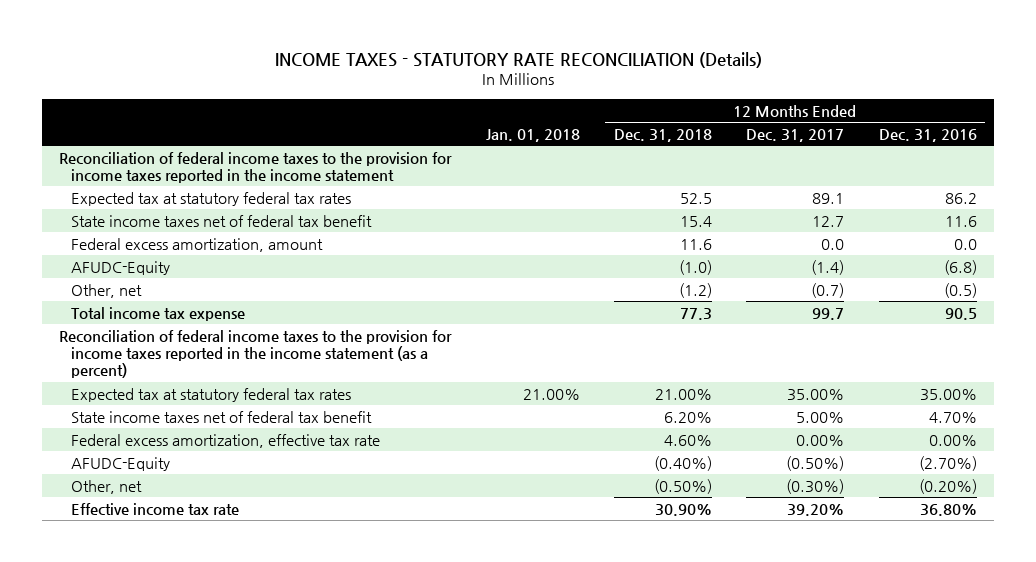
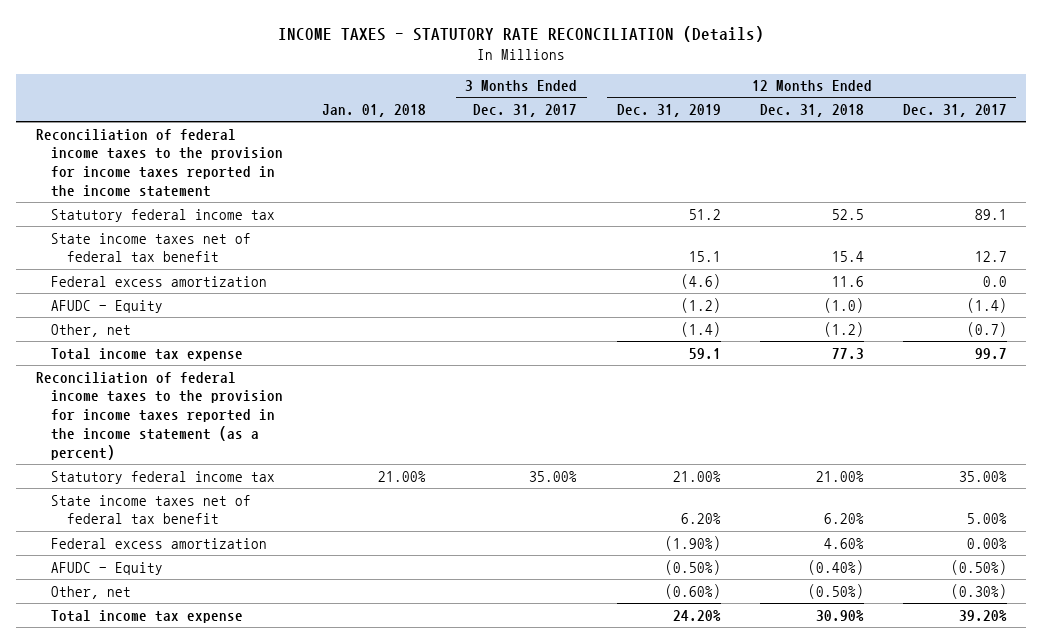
- | Jan. 01, 2018 | 12 Months Ended Dec. 31, 2018 | 12 Months Ended Dec. 31, 2017 | 12 Months Ended Dec. 31, 2016
+ | Jan. 01, 2018 | 3 Months Ended Dec. 31, 2017 | 12 Months Ended Dec. 31, 2019 | 12 Months Ended Dec. 31, 2018 | 12 Months Ended Dec. 31, 2017
- Expected tax at statutory federal tax rates | | 52.5 | 89.1 | 86.2
+ Statutory federal income tax | | | 51.2 | 52.5 | 89.1
- Federal excess amortization, amount | | 11.6 | 0.0 | 0.0
- AFUDC-Equity | | (1.0) | (1.4) | (6.8)
+ Federal excess amortization | | | (4.6) | 11.6 | 0.0
+ AFUDC - Equity | | | (1.2) | (1.0) | (1.4)
- Expected tax at statutory federal tax rates | 21.00% | 21.00% | 35.00% | 35.00%
+ Statutory federal income tax | 21.00% | 35.00% | 21.00% | 21.00% | 35.00%
- Federal excess amortization, effective tax rate | | 4.60% | 0.00% | 0.00%
- AFUDC-Equity | | (0.40%) | (0.50%) | (2.70%)
+ Federal excess amortization | | | (1.90%) | 4.60% | 0.00%
+ AFUDC - Equity | | | (0.50%) | (0.40%) | (0.50%)
- Effective income tax rate | | 30.90% | 39.20% | 36.80%
+ Total income tax expense | | | 24.20% | 30.90% | 39.20%

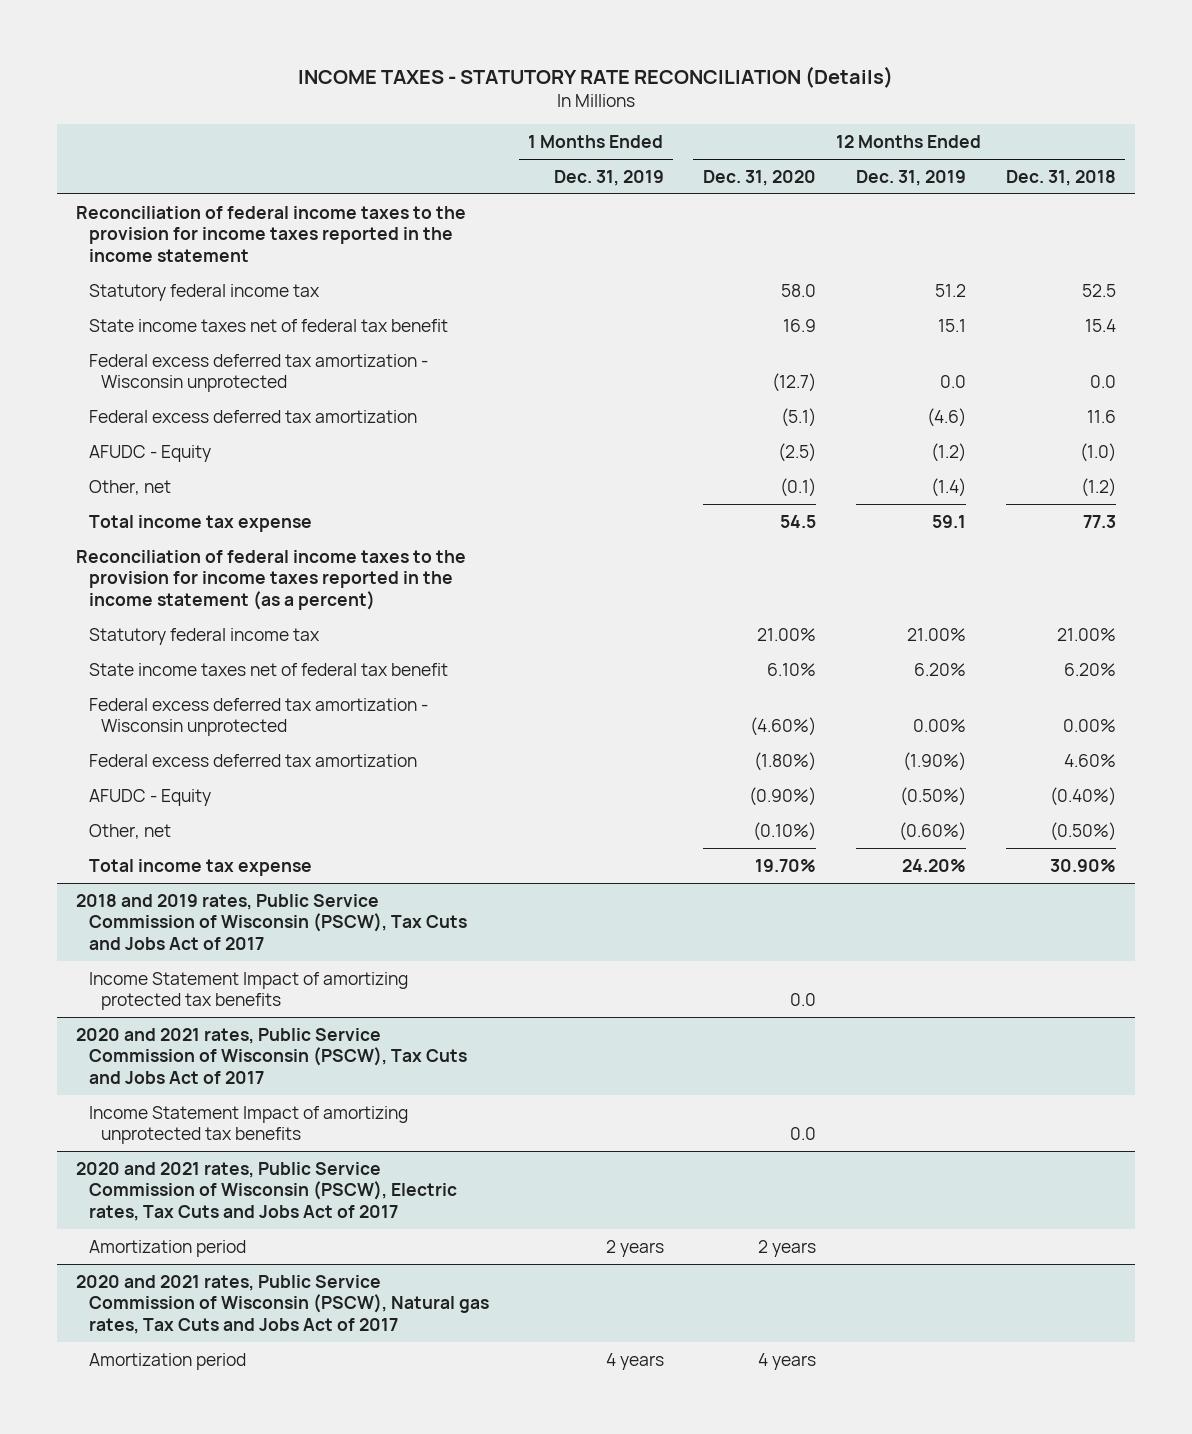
- | Jan. 01, 2018 | 3 Months Ended Dec. 31, 2017 | 12 Months Ended Dec. 31, 2019 | 12 Months Ended Dec. 31, 2018 | 12 Months Ended Dec. 31, 2017
+ | 1 Months Ended Dec. 31, 2019 | 12 Months Ended Dec. 31, 2020 | 12 Months Ended Dec. 31, 2019 | 12 Months Ended Dec. 31, 2018
- Federal excess amortization | | | (4.6) | 11.6 | 0.0
+ Federal excess deferred tax amortization - Wisconsin unprotected | | (12.7) | 0.0 | 0.0
+ Federal excess deferred tax amortization | | (5.1) | (4.6) | 11.6
- Federal excess amortization | | | (1.90%) | 4.60% | 0.00%
+ Federal excess deferred tax amortization - Wisconsin unprotected | | (4.60%) | 0.00% | 0.00%
+ Federal excess deferred tax amortization | | (1.80%) | (1.90%) | 4.60%
+ 2018 and 2019 rates, Public Service Commission of Wisconsin (PSCW), Tax Cuts and Jobs Act of 2017
+ Income Statement Impact of amortizing protected tax benefits | | 0.0 | |
+ 2020 and 2021 rates, Public Service Commission of Wisconsin (PSCW), Tax Cuts and Jobs Act of 2017
+ Income Statement Impact of amortizing unprotected tax benefits | | 0.0 | |
+ 2020 and 2021 rates, Public Service Commission of Wisconsin (PSCW), Electric rates, Tax Cuts and Jobs Act of 2017
+ Amortization period | 2 years | 2 years | |
+ 2020 and 2021 rates, Public Service Commission of Wisconsin (PSCW), Natural gas rates, Tax Cuts and Jobs Act of 2017
+ Amortization period | 4 years | 4 years | |

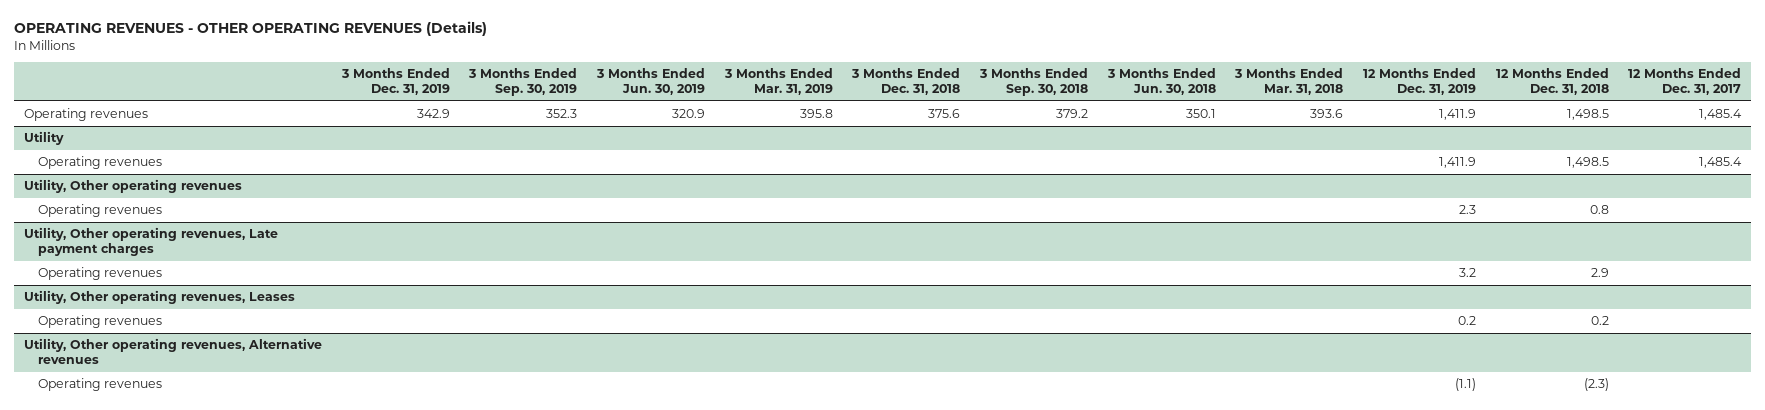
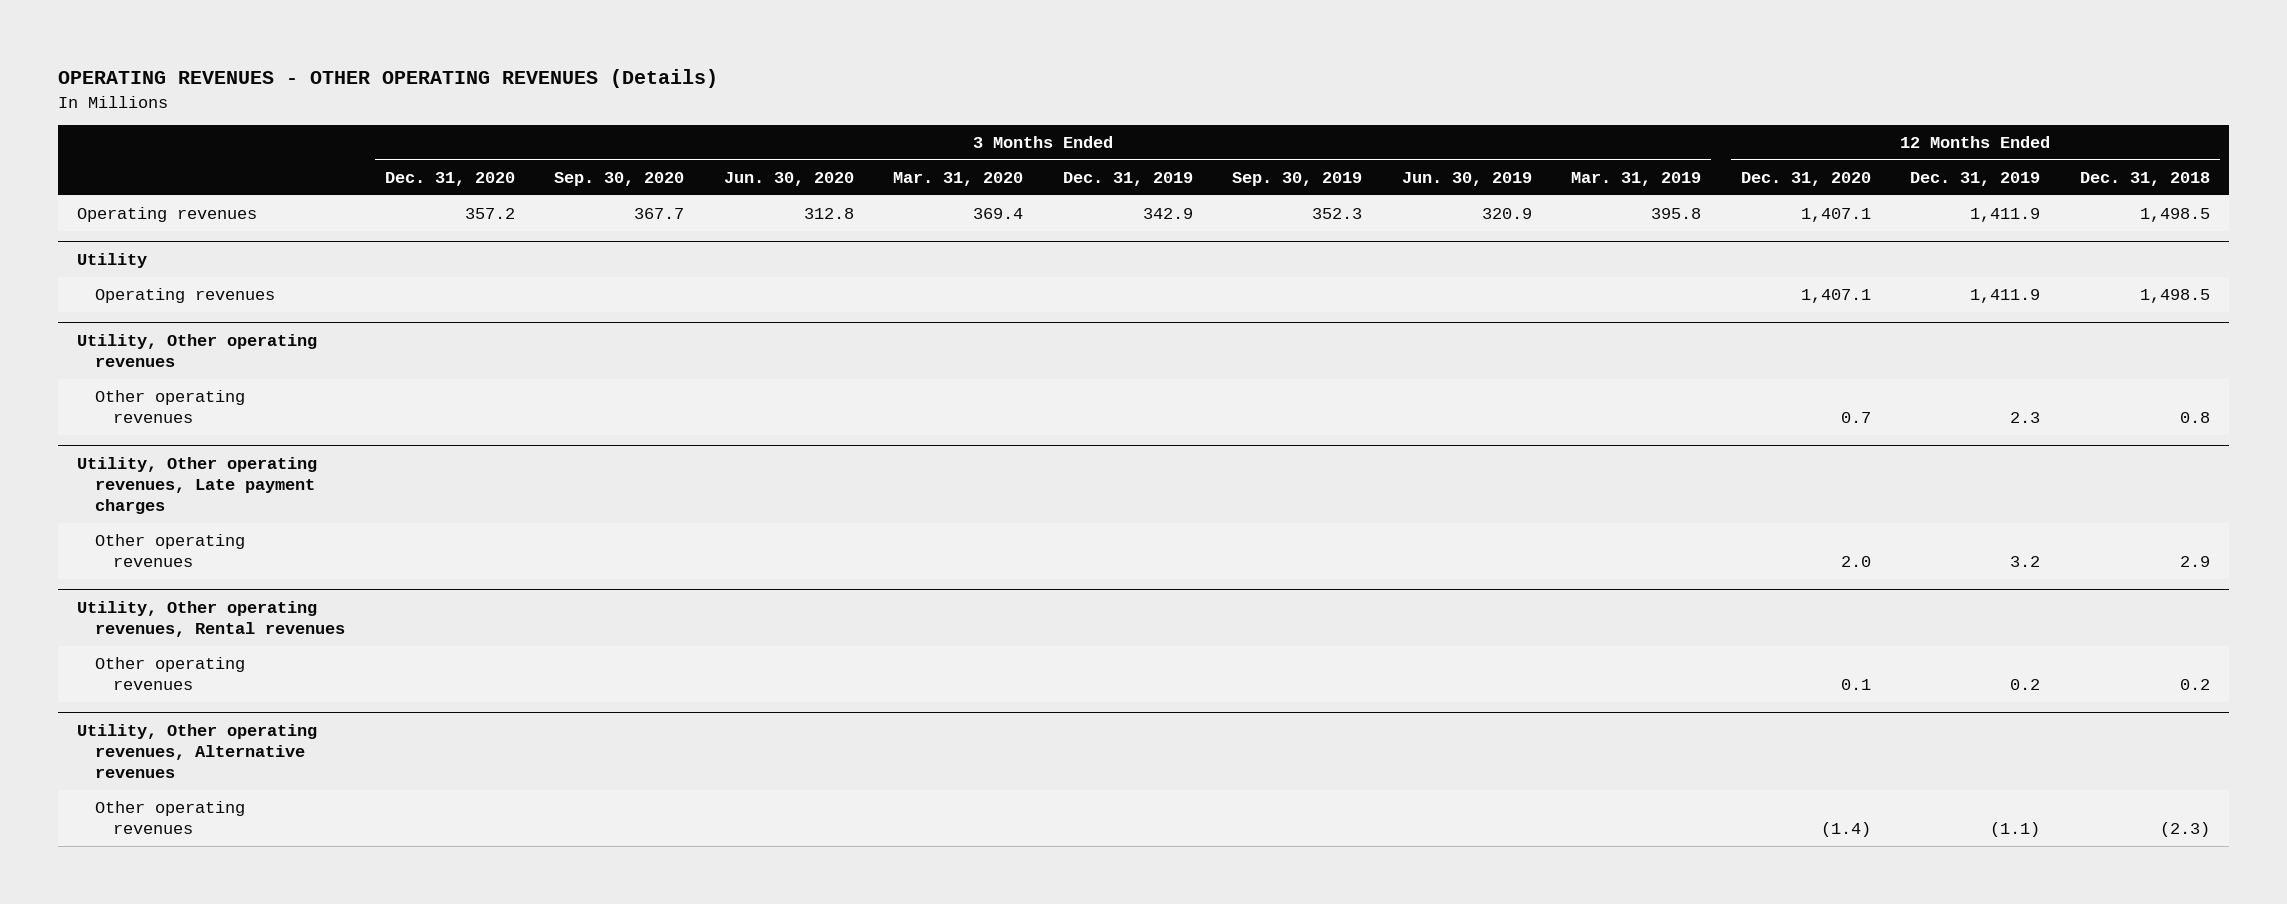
- | 3 Months Ended Dec. 31, 2019 | 3 Months Ended Sep. 30, 2019 | 3 Months Ended Jun. 30, 2019 | 3 Months Ended Mar. 31, 2019 | 3 Months Ended Dec. 31, 2018 | 3 Months Ended Sep. 30, 2018 | 3 Months Ended Jun. 30, 2018 | 3 Months Ended Mar. 31, 2018 | 12 Months Ended Dec. 31, 2019 | 12 Months Ended Dec. 31, 2018 | 12 Months Ended Dec. 31, 2017
+ | 3 Months Ended Dec. 31, 2020 | 3 Months Ended Sep. 30, 2020 | 3 Months Ended Jun. 30, 2020 | 3 Months Ended Mar. 31, 2020 | 3 Months Ended Dec. 31, 2019 | 3 Months Ended Sep. 30, 2019 | 3 Months Ended Jun. 30, 2019 | 3 Months Ended Mar. 31, 2019 | 12 Months Ended Dec. 31, 2020 | 12 Months Ended Dec. 31, 2019 | 12 Months Ended Dec. 31, 2018
@ Utility, Other operating revenues
- Operating revenues | | | | | | | | | 2.3 | 0.8 |
+ Other operating revenues | | | | | | | | | 0.7 | 2.3 | 0.8
@ Utility, Other operating revenues, Late payment charges
- Operating revenues | | | | | | | | | 3.2 | 2.9 |
- Utility, Other operating revenues, Leases
- Operating revenues | | | | | | | | | 0.2 | 0.2 |
@ Utility, Other operating revenues, Late payment charges
+ Other operating revenues | | | | | | | | | 2.0 | 3.2 | 2.9
+ Utility, Other operating revenues, Rental revenues
+ Other operating revenues | | | | | | | | | 0.1 | 0.2 | 0.2
@ Utility, Other operating revenues, Alternative revenues
- Operating revenues | | | | | | | | | (1.1) | (2.3) |
+ Other operating revenues | | | | | | | | | (1.4) | (1.1) | (2.3)

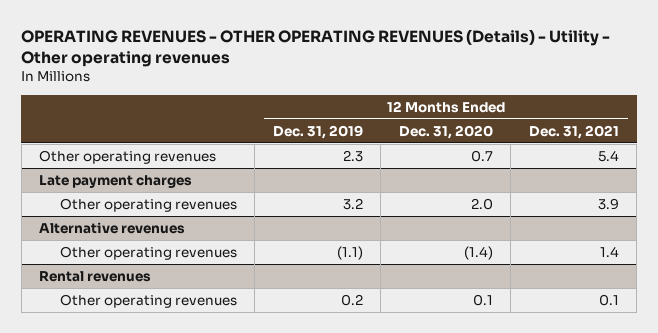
- OPERATING REVENUES - OTHER OPERATING REVENUES (Details)
+ OPERATING REVENUES - OTHER OPERATING REVENUES (Details) - Utility - Other operating revenues
- | 3 Months Ended Dec. 31, 2020 | 3 Months Ended Sep. 30, 2020 | 3 Months Ended Jun. 30, 2020 | 3 Months Ended Mar. 31, 2020 | 3 Months Ended Dec. 31, 2019 | 3 Months Ended Sep. 30, 2019 | 3 Months Ended Jun. 30, 2019 | 3 Months Ended Mar. 31, 2019 | 12 Months Ended Dec. 31, 2020 | 12 Months Ended Dec. 31, 2019 | 12 Months Ended Dec. 31, 2018
+ | 12 Months Ended Dec. 31, 2019 | 12 Months Ended Dec. 31, 2020 | 12 Months Ended Dec. 31, 2021
- Operating revenues | 357.2 | 367.7 | 312.8 | 369.4 | 342.9 | 352.3 | 320.9 | 395.8 | 1,407.1 | 1,411.9 | 1,498.5
- Utility
- Operating revenues | | | | | | | | | 1,407.1 | 1,411.9 | 1,498.5
- Utility, Other operating revenues
- Utility, Other operating revenues, Late payment charges
+ Late payment charges
- Utility, Other operating revenues, Rental revenues
- Other operating revenues | | | | | | | | | 0.1 | 0.2 | 0.2
- Utility, Other operating revenues, Alternative revenues
+ Alternative revenues
+ Rental revenues
+ Other operating revenues | 0.2 | 0.1 | 0.1

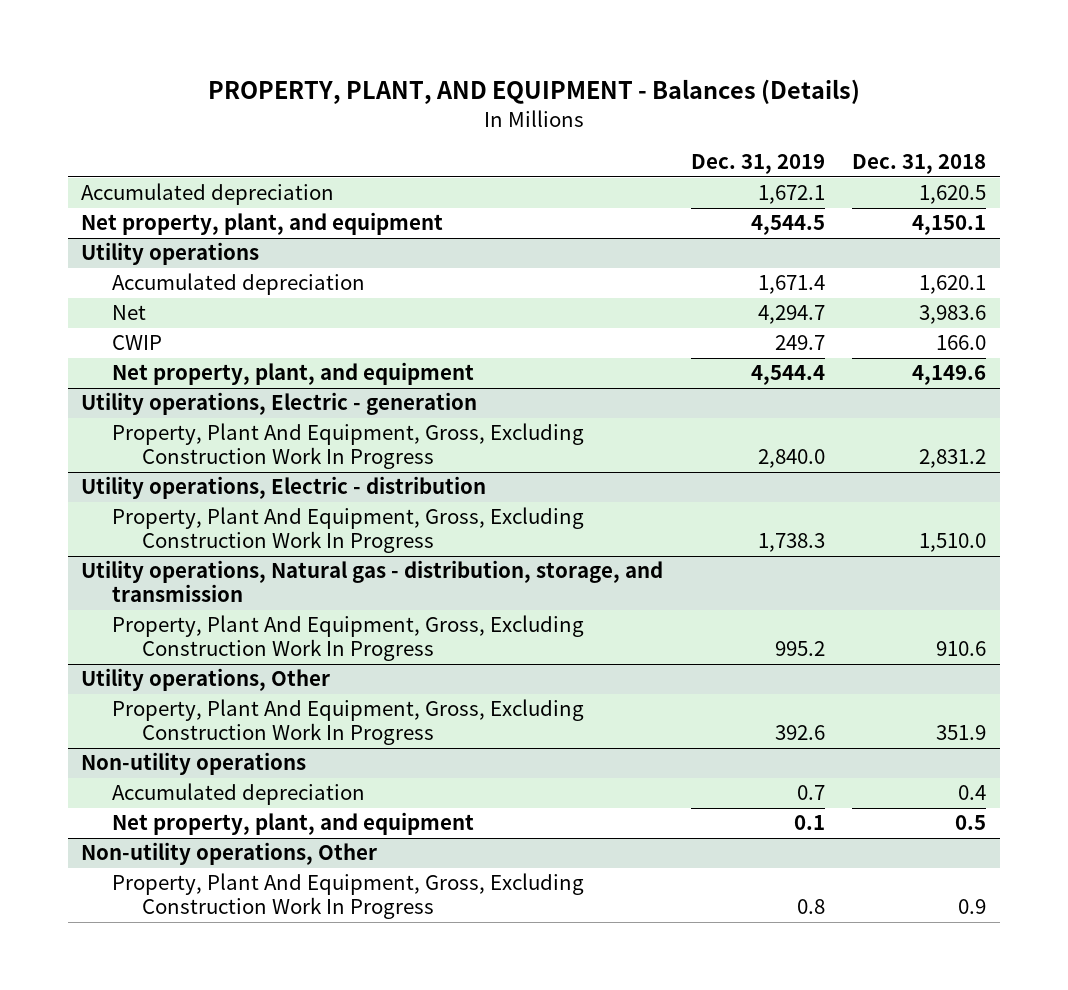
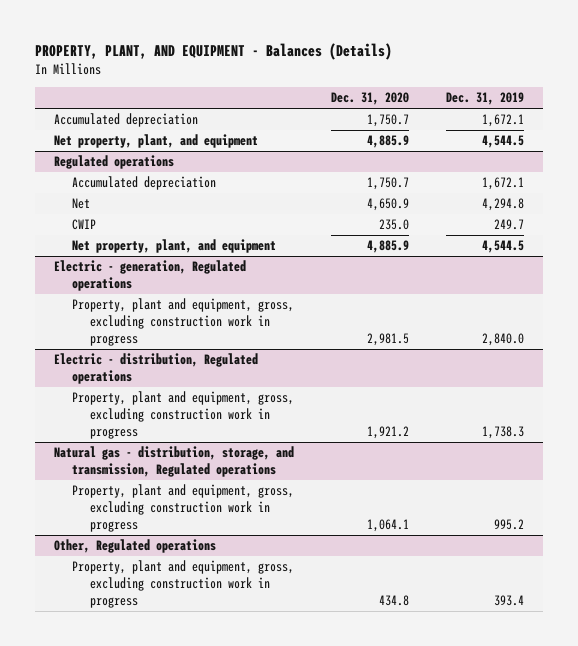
- | Dec. 31, 2019 | Dec. 31, 2018
+ | Dec. 31, 2020 | Dec. 31, 2019
- Utility operations
- Accumulated depreciation | 1,671.4 | 1,620.1
- Net | 4,294.7 | 3,983.6
+ Regulated operations
+ Accumulated depreciation | 1,750.7 | 1,672.1
+ Net | 4,650.9 | 4,294.8
- Net property, plant, and equipment | 4,544.4 | 4,149.6
- Utility operations, Electric - generation
- Property, Plant And Equipment, Gross, Excluding Construction Work In Progress | 2,840.0 | 2,831.2
- Utility operations, Electric - distribution
- Property, Plant And Equipment, Gross, Excluding Construction Work In Progress | 1,738.3 | 1,510.0
- Utility operations, Natural gas - distribution, storage, and transmission
- Property, Plant And Equipment, Gross, Excluding Construction Work In Progress | 995.2 | 910.6
- Utility operations, Other
- Property, Plant And Equipment, Gross, Excluding Construction Work In Progress | 392.6 | 351.9
- Non-utility operations
- Accumulated depreciation | 0.7 | 0.4
- Net property, plant, and equipment | 0.1 | 0.5
- Non-utility operations, Other
- Property, Plant And Equipment, Gross, Excluding Construction Work In Progress | 0.8 | 0.9
+ Net property, plant, and equipment | 4,885.9 | 4,544.5
+ Electric - generation, Regulated operations
+ Property, plant and equipment, gross, excluding construction work in progress | 2,981.5 | 2,840.0
+ Electric - distribution, Regulated operations
+ Property, plant and equipment, gross, excluding construction work in progress | 1,921.2 | 1,738.3
+ Natural gas - distribution, storage, and transmission, Regulated operations
+ Property, plant and equipment, gross, excluding construction work in progress | 1,064.1 | 995.2
+ Other, Regulated operations
+ Property, plant and equipment, gross, excluding construction work in progress | 434.8 | 393.4

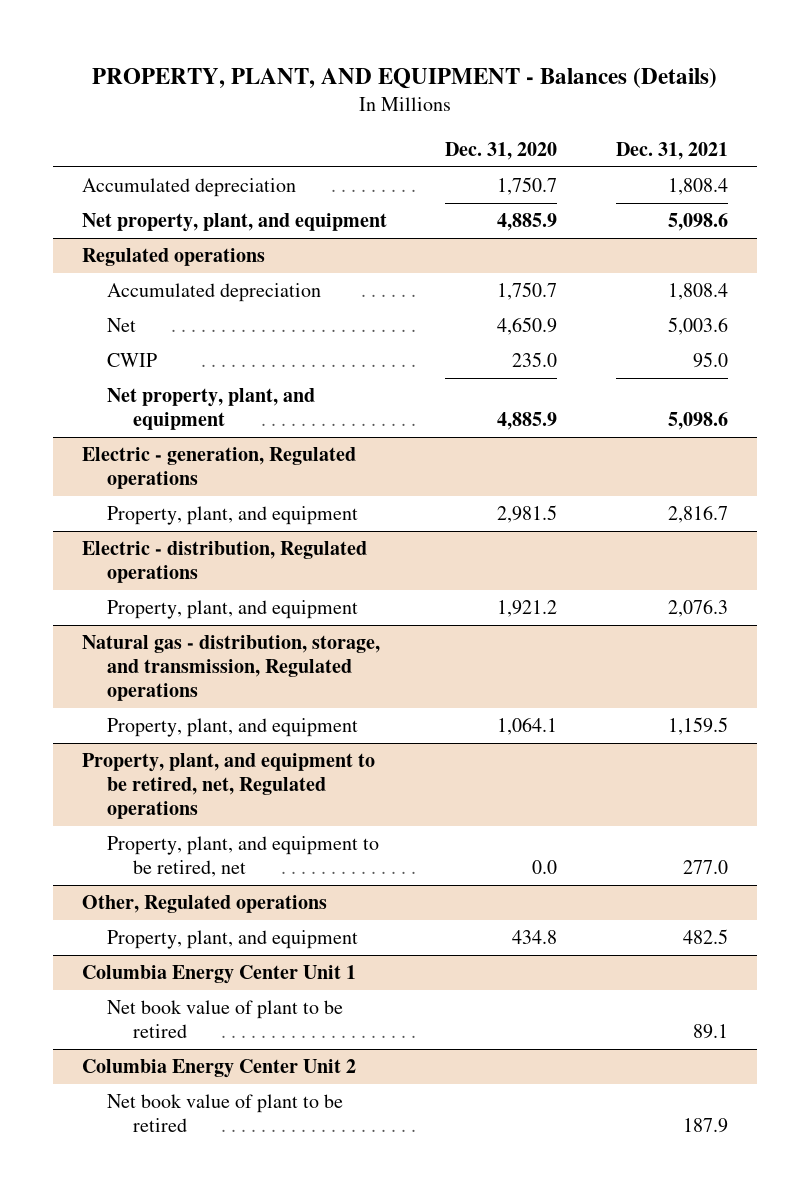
- | Dec. 31, 2020 | Dec. 31, 2019
+ | Dec. 31, 2020 | Dec. 31, 2021
@ Electric - generation, Regulated operations
- Property, plant and equipment, gross, excluding construction work in progress | 2,981.5 | 2,840.0
+ Property, plant, and equipment | 2,981.5 | 2,816.7
@ Electric - distribution, Regulated operations
- Property, plant and equipment, gross, excluding construction work in progress | 1,921.2 | 1,738.3
+ Property, plant, and equipment | 1,921.2 | 2,076.3
@ Natural gas - distribution, storage, and transmission, Regulated operations
- Property, plant and equipment, gross, excluding construction work in progress | 1,064.1 | 995.2
+ Property, plant, and equipment | 1,064.1 | 1,159.5
+ Property, plant, and equipment to be retired, net, Regulated operations
+ Property, plant, and equipment to be retired, net | 0.0 | 277.0
@ Other, Regulated operations
- Property, plant and equipment, gross, excluding construction work in progress | 434.8 | 393.4
+ Property, plant, and equipment | 434.8 | 482.5
+ Columbia Energy Center Unit 1
+ Net book value of plant to be retired | | 89.1
+ Columbia Energy Center Unit 2
+ Net book value of plant to be retired | | 187.9

